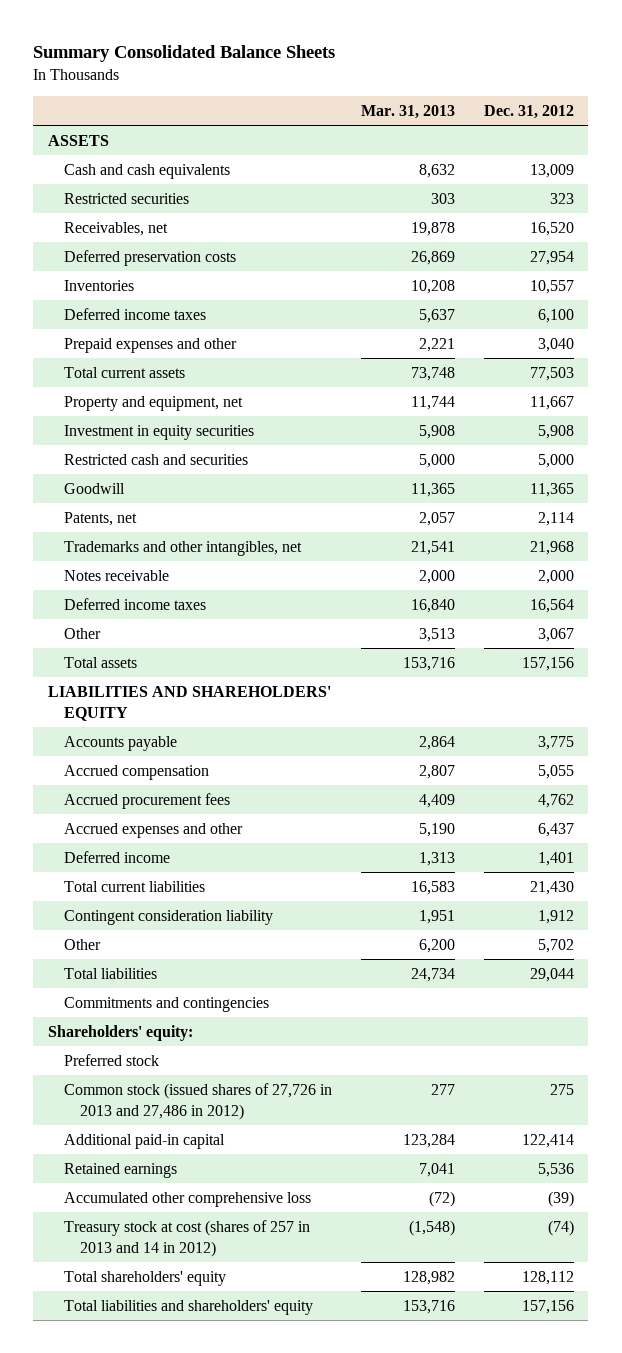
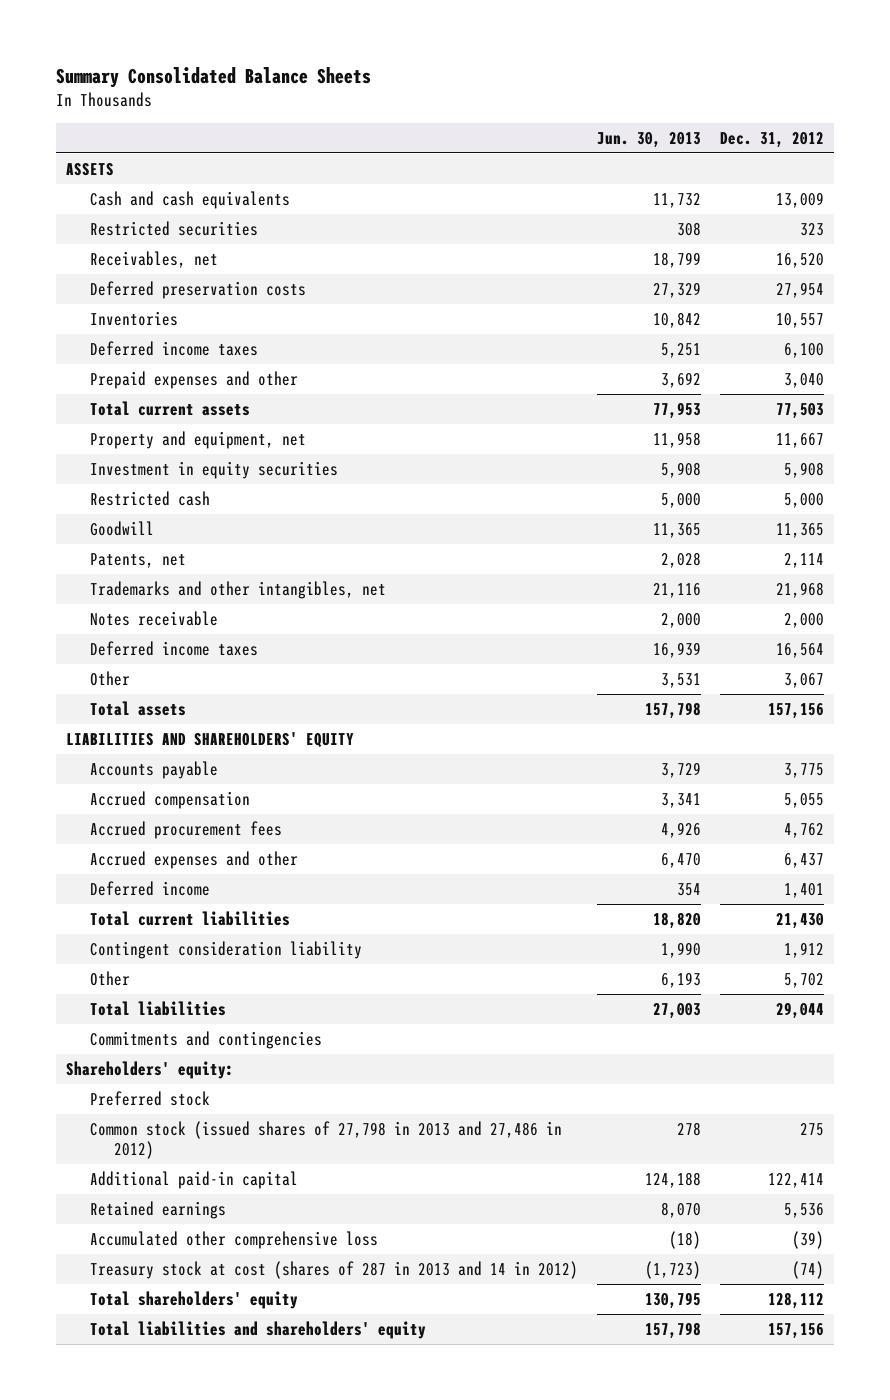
- | Mar. 31, 2013 | Dec. 31, 2012
+ | Jun. 30, 2013 | Dec. 31, 2012
- Restricted cash and securities | 5,000 | 5,000
+ Restricted cash | 5,000 | 5,000
- Common stock (issued shares of 27,726 in 2013 and 27,486 in 2012) | 277 | 275
+ Common stock (issued shares of 27,798 in 2013 and 27,486 in 2012) | 278 | 275
- Treasury stock at cost (shares of 257 in 2013 and 14 in 2012) | (1,548) | (74)
+ Treasury stock at cost (shares of 287 in 2013 and 14 in 2012) | (1,723) | (74)

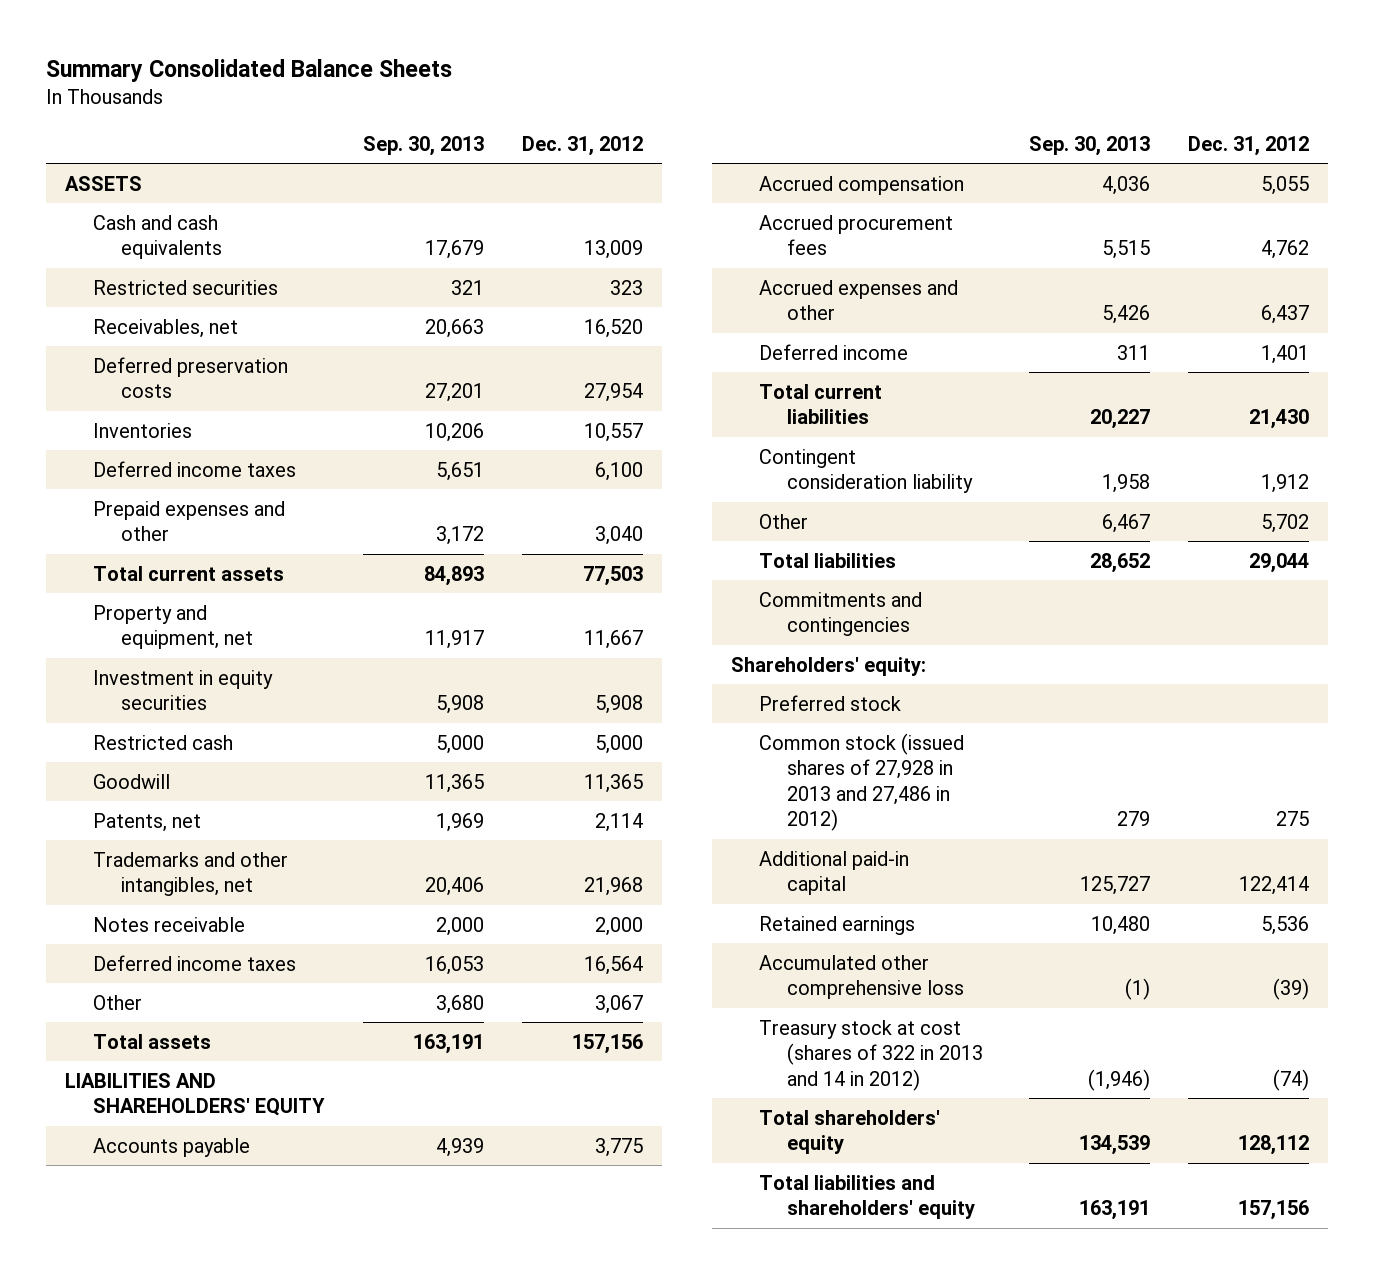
- | Jun. 30, 2013 | Dec. 31, 2012
+ | Sep. 30, 2013 | Dec. 31, 2012
- Common stock (issued shares of 27,798 in 2013 and 27,486 in 2012) | 278 | 275
+ Common stock (issued shares of 27,928 in 2013 and 27,486 in 2012) | 279 | 275
- Treasury stock at cost (shares of 287 in 2013 and 14 in 2012) | (1,723) | (74)
+ Treasury stock at cost (shares of 322 in 2013 and 14 in 2012) | (1,946) | (74)

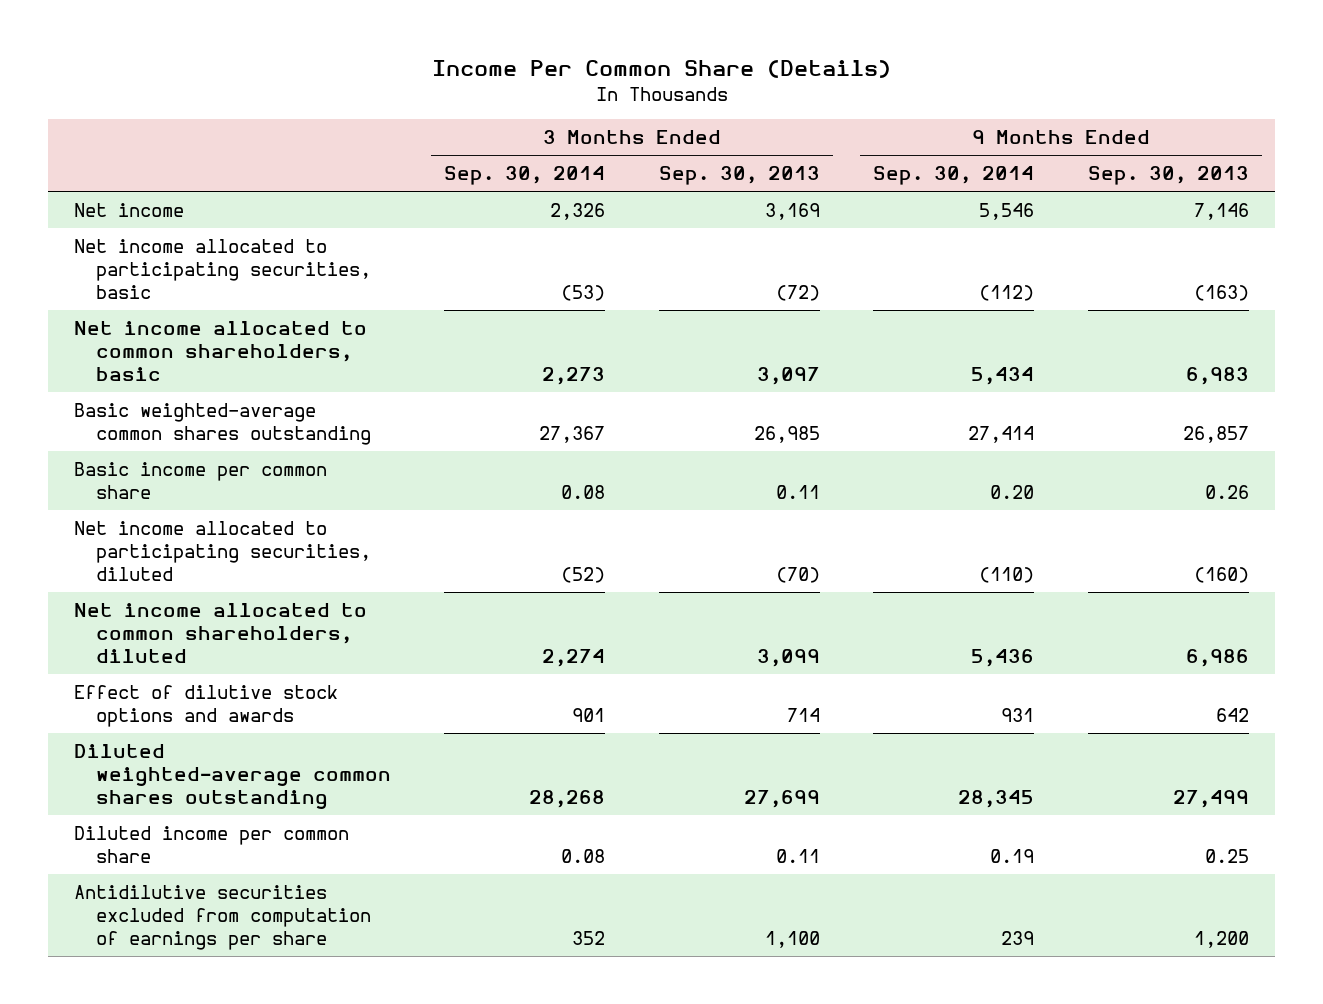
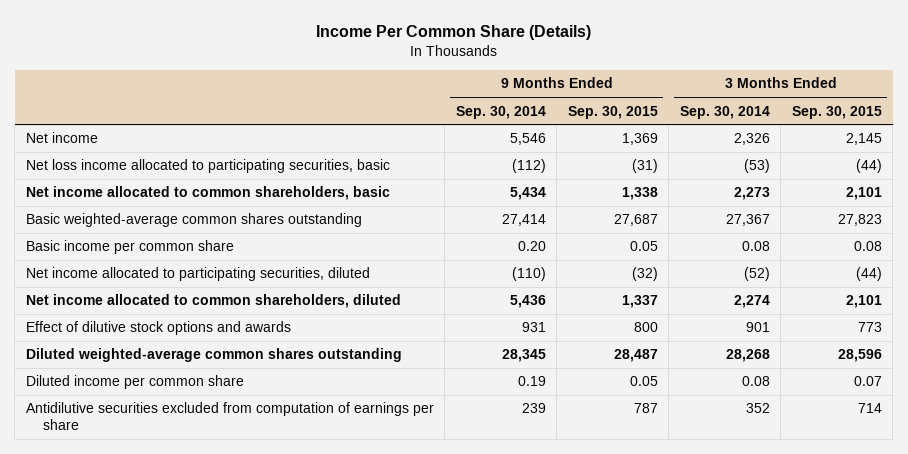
- | 3 Months Ended Sep. 30, 2014 | 3 Months Ended Sep. 30, 2013 | 9 Months Ended Sep. 30, 2014 | 9 Months Ended Sep. 30, 2013
+ | 9 Months Ended Sep. 30, 2014 | 9 Months Ended Sep. 30, 2015 | 3 Months Ended Sep. 30, 2014 | 3 Months Ended Sep. 30, 2015
- Net income allocated to participating securities, basic | (53) | (72) | (112) | (163)
+ Net loss income allocated to participating securities, basic | (112) | (31) | (53) | (44)

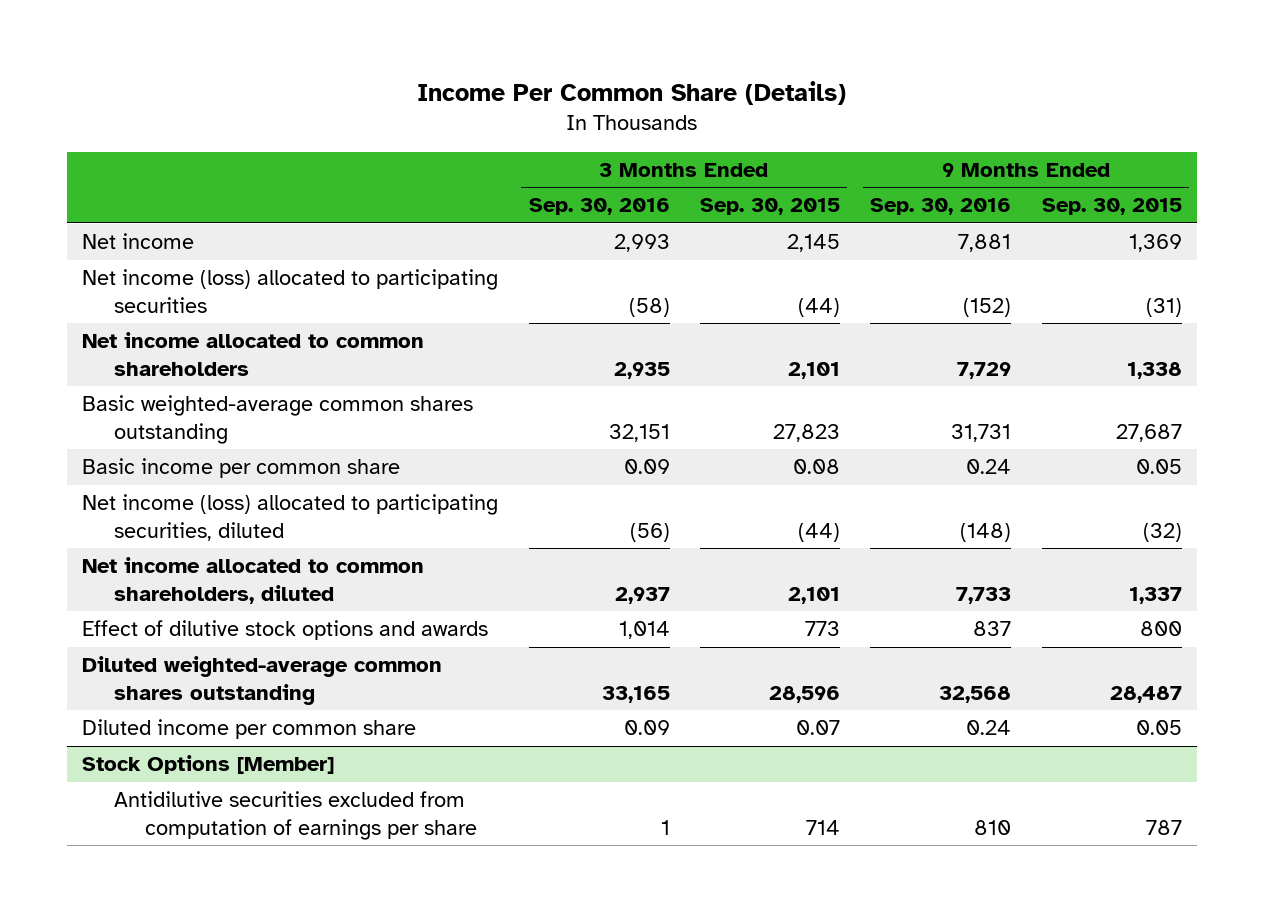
- | 9 Months Ended Sep. 30, 2014 | 9 Months Ended Sep. 30, 2015 | 3 Months Ended Sep. 30, 2014 | 3 Months Ended Sep. 30, 2015
+ | 3 Months Ended Sep. 30, 2016 | 3 Months Ended Sep. 30, 2015 | 9 Months Ended Sep. 30, 2016 | 9 Months Ended Sep. 30, 2015
- Net loss income allocated to participating securities, basic | (112) | (31) | (53) | (44)
- Net income allocated to common shareholders, basic | 5,434 | 1,338 | 2,273 | 2,101
+ Net income (loss) allocated to participating securities | (58) | (44) | (152) | (31)
+ Net income allocated to common shareholders | 2,935 | 2,101 | 7,729 | 1,338
- Net income allocated to participating securities, diluted | (110) | (32) | (52) | (44)
+ Net income (loss) allocated to participating securities, diluted | (56) | (44) | (148) | (32)
+ Stock Options [Member]

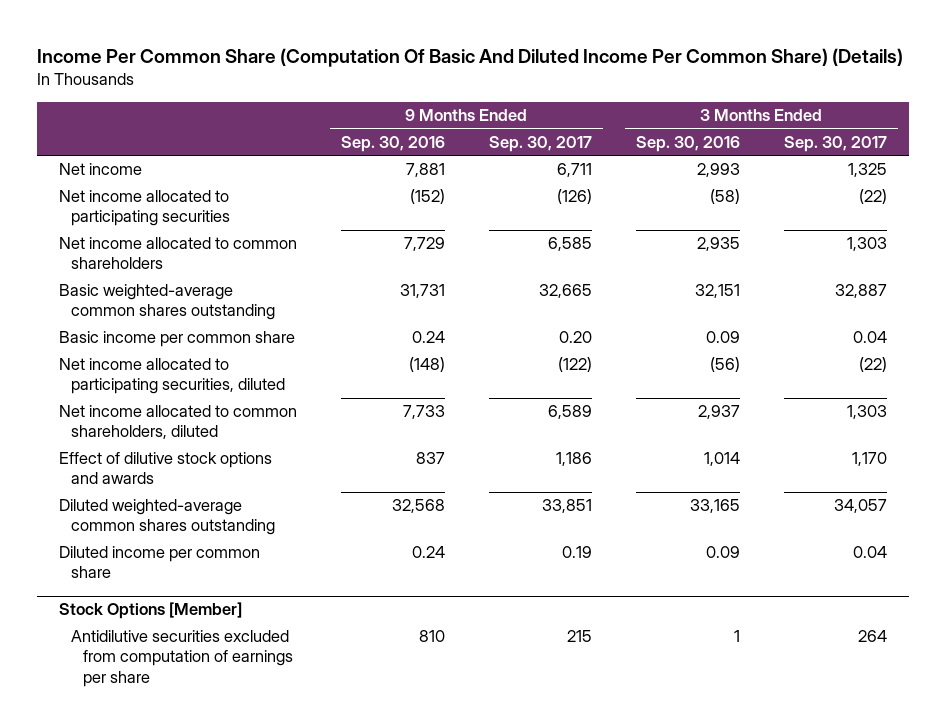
- Income Per Common Share (Details)
+ Income Per Common Share (Computation Of Basic And Diluted Income Per Common Share) (Details)
- | 3 Months Ended Sep. 30, 2016 | 3 Months Ended Sep. 30, 2015 | 9 Months Ended Sep. 30, 2016 | 9 Months Ended Sep. 30, 2015
+ | 9 Months Ended Sep. 30, 2016 | 9 Months Ended Sep. 30, 2017 | 3 Months Ended Sep. 30, 2016 | 3 Months Ended Sep. 30, 2017
- Net income (loss) allocated to participating securities | (58) | (44) | (152) | (31)
+ Net income allocated to participating securities | (152) | (126) | (58) | (22)
- Net income (loss) allocated to participating securities, diluted | (56) | (44) | (148) | (32)
+ Net income allocated to participating securities, diluted | (148) | (122) | (56) | (22)

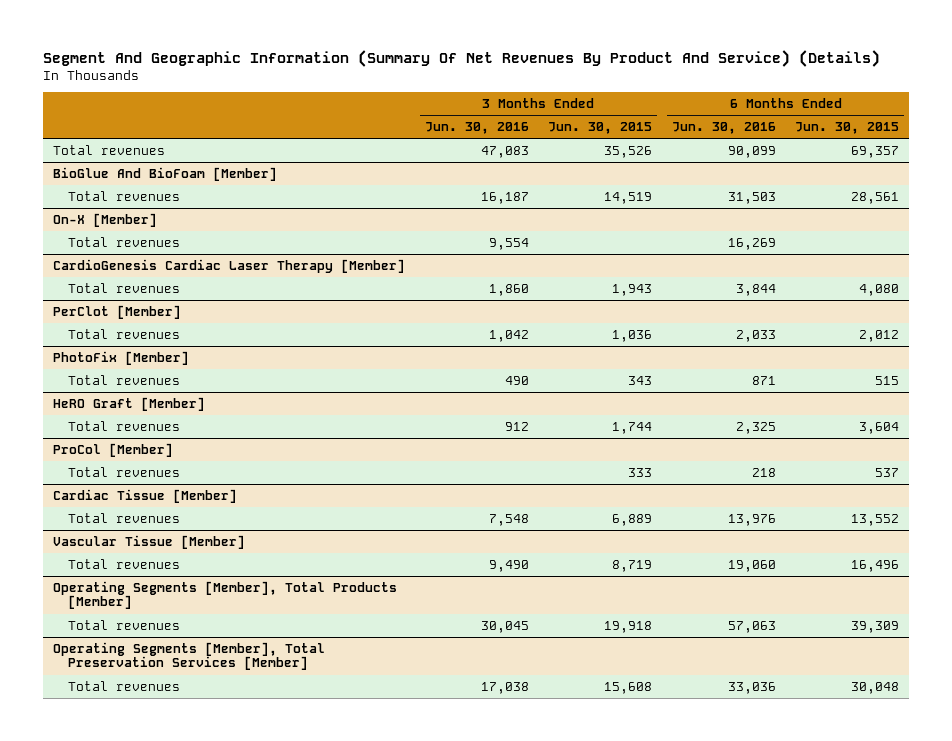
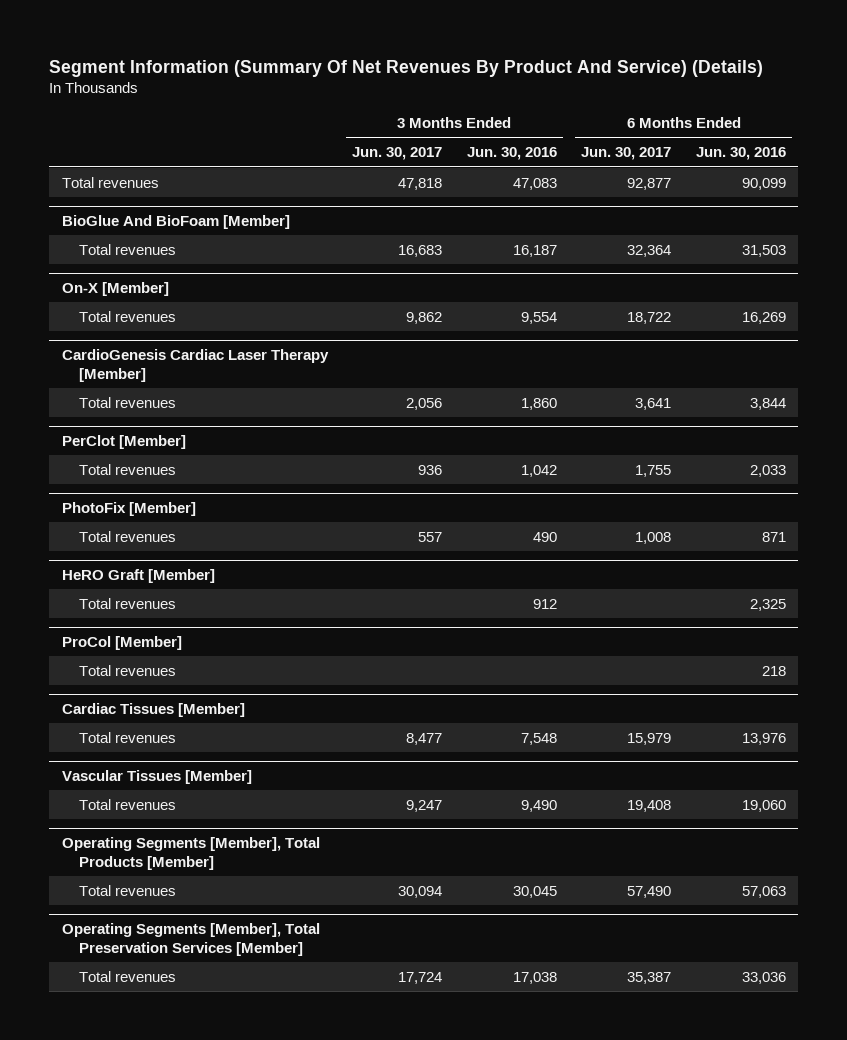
- Segment And Geographic Information (Summary Of Net Revenues By Product And Service) (Details)
+ Segment Information (Summary Of Net Revenues By Product And Service) (Details)
- | 3 Months Ended Jun. 30, 2016 | 3 Months Ended Jun. 30, 2015 | 6 Months Ended Jun. 30, 2016 | 6 Months Ended Jun. 30, 2015
+ | 3 Months Ended Jun. 30, 2017 | 3 Months Ended Jun. 30, 2016 | 6 Months Ended Jun. 30, 2017 | 6 Months Ended Jun. 30, 2016
- Cardiac Tissue [Member]
+ Cardiac Tissues [Member]
- Vascular Tissue [Member]
+ Vascular Tissues [Member]

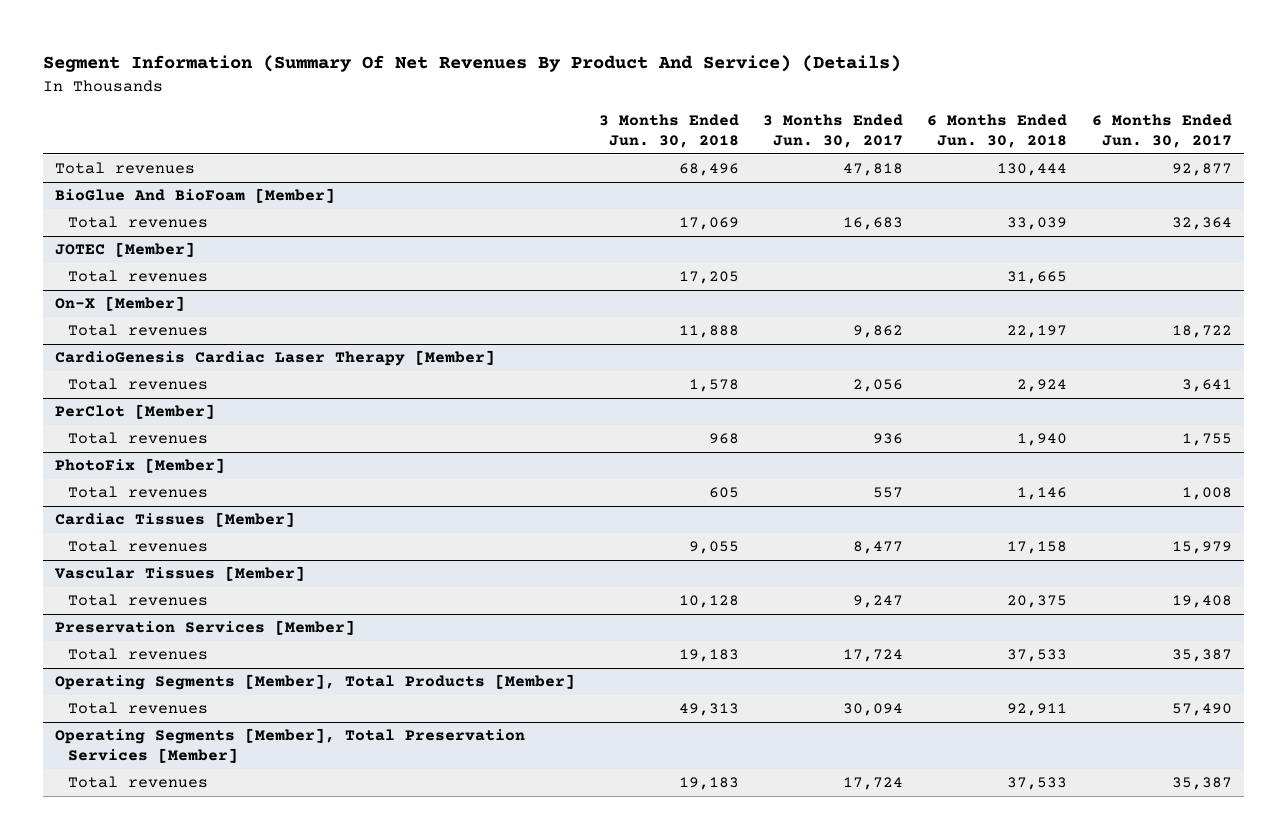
- | 3 Months Ended Jun. 30, 2017 | 3 Months Ended Jun. 30, 2016 | 6 Months Ended Jun. 30, 2017 | 6 Months Ended Jun. 30, 2016
+ | 3 Months Ended Jun. 30, 2018 | 3 Months Ended Jun. 30, 2017 | 6 Months Ended Jun. 30, 2018 | 6 Months Ended Jun. 30, 2017
+ JOTEC [Member]
+ Total revenues | 17,205 | | 31,665 |
- HeRO Graft [Member]
- Total revenues | | 912 | | 2,325
- ProCol [Member]
- Total revenues | | | | 218
+ Preservation Services [Member]
+ Total revenues | 19,183 | 17,724 | 37,533 | 35,387

